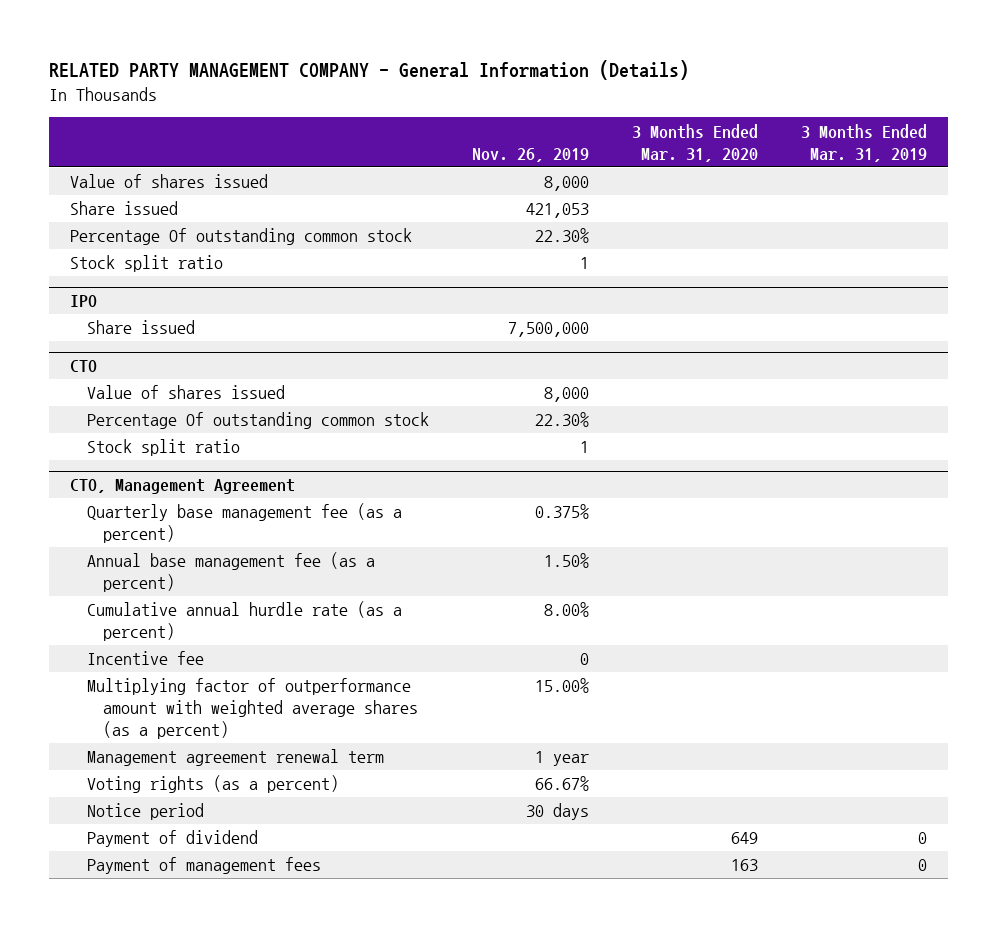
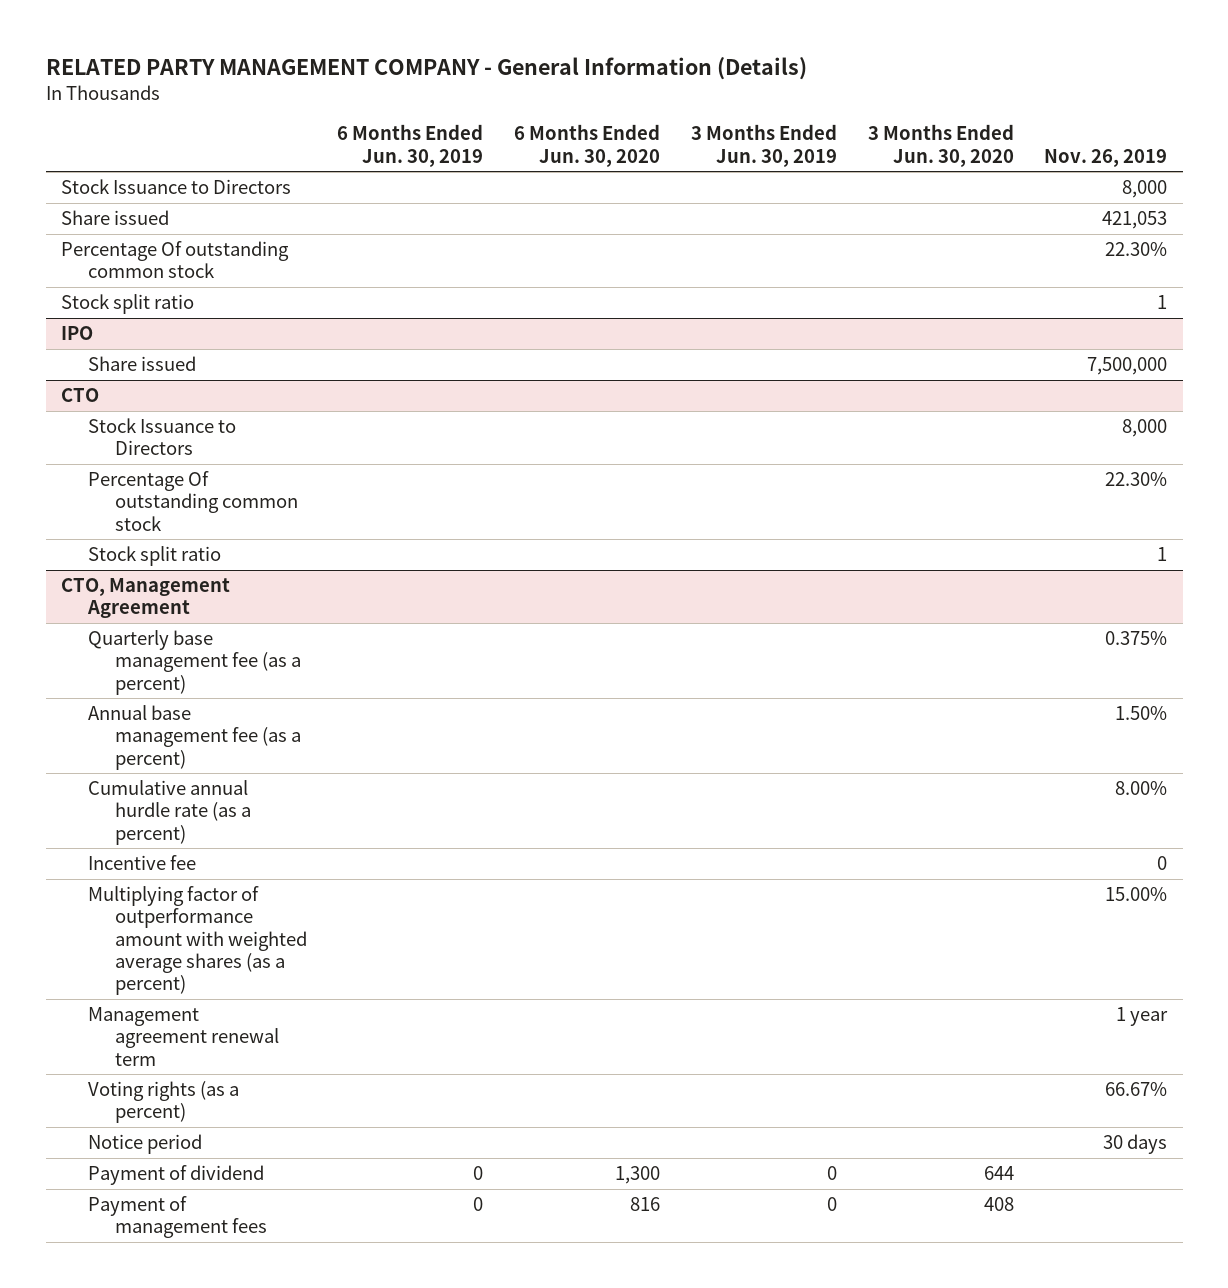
- | Nov. 26, 2019 | 3 Months Ended Mar. 31, 2020 | 3 Months Ended Mar. 31, 2019
+ | 6 Months Ended Jun. 30, 2019 | 6 Months Ended Jun. 30, 2020 | 3 Months Ended Jun. 30, 2019 | 3 Months Ended Jun. 30, 2020 | Nov. 26, 2019
- Value of shares issued | 8,000 | |
+ Stock Issuance to Directors | | | | | 8,000
@ CTO
- Value of shares issued | 8,000 | |
+ Stock Issuance to Directors | | | | | 8,000

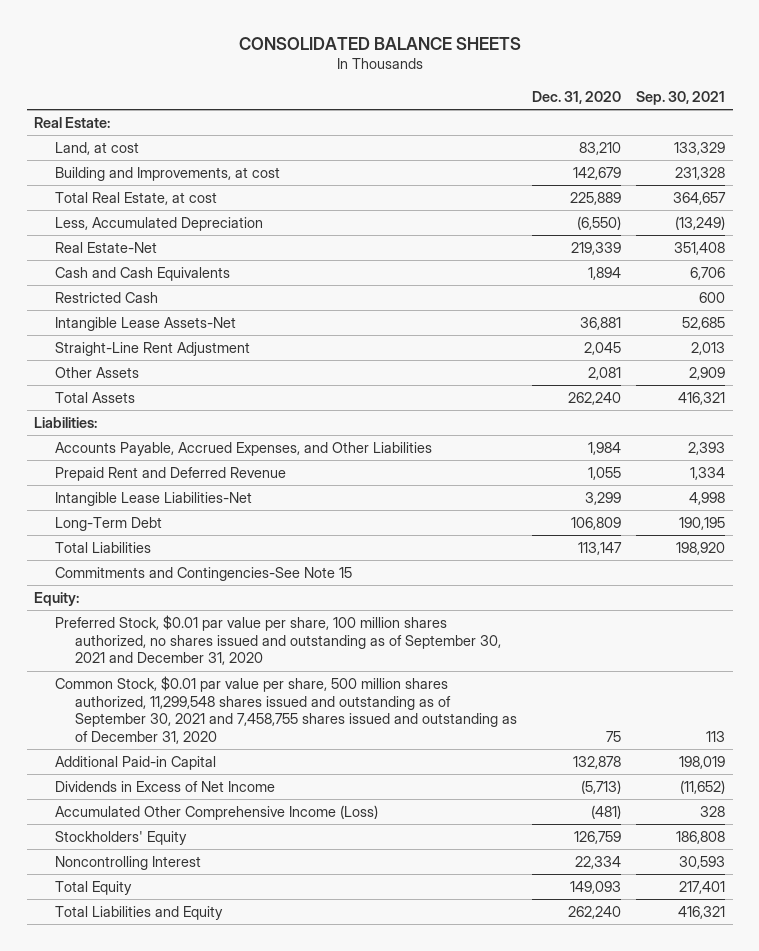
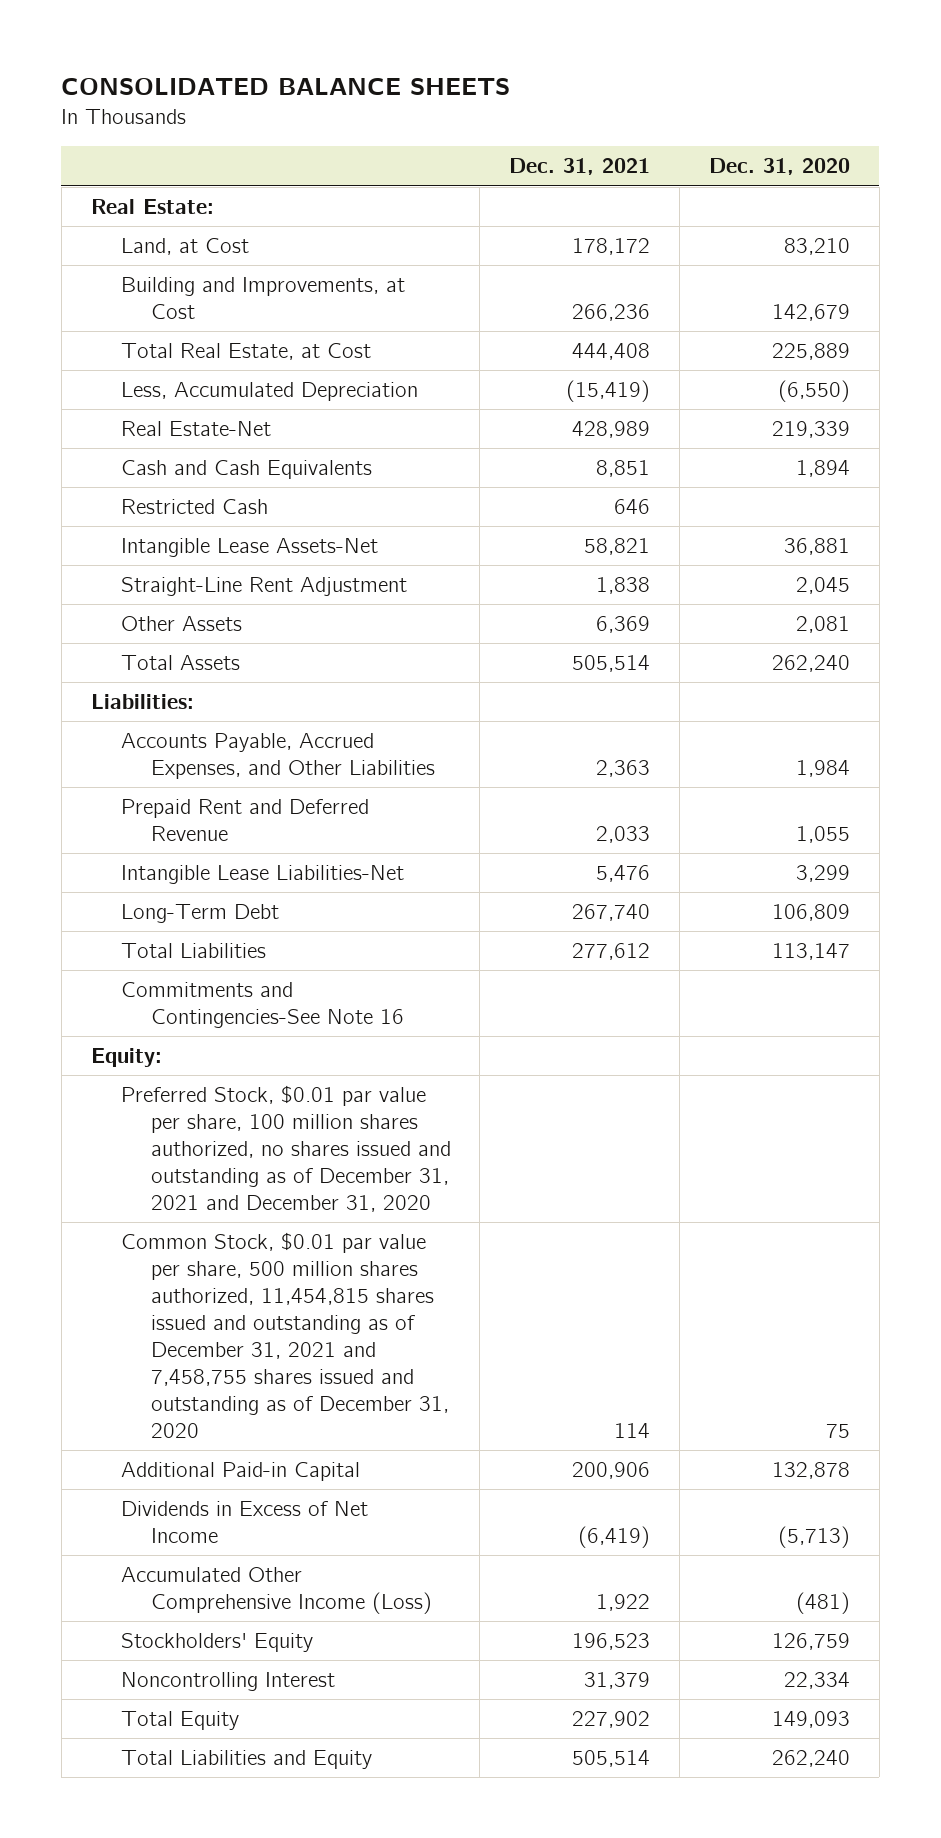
- | Dec. 31, 2020 | Sep. 30, 2021
+ | Dec. 31, 2021 | Dec. 31, 2020
- Land, at cost | 83,210 | 133,329
- Building and Improvements, at cost | 142,679 | 231,328
- Total Real Estate, at cost | 225,889 | 364,657
+ Land, at Cost | 178,172 | 83,210
+ Building and Improvements, at Cost | 266,236 | 142,679
+ Total Real Estate, at Cost | 444,408 | 225,889
- Commitments and Contingencies-See Note 15
+ Commitments and Contingencies-See Note 16
- Preferred Stock, $0.01 par value per share, 100 million shares authorized, no shares issued and outstanding as of September 30, 2021 and December 31, 2020
- Common Stock, $0.01 par value per share, 500 million shares authorized, 11,299,548 shares issued and outstanding as of September 30, 2021 and 7,458,755 shares issued and outstanding as of December 31, 2020 | 75 | 113
+ Preferred Stock, $0.01 par value per share, 100 million shares authorized, no shares issued and outstanding as of December 31, 2021 and December 31, 2020
+ Common Stock, $0.01 par value per share, 500 million shares authorized, 11,454,815 shares issued and outstanding as of December 31, 2021 and 7,458,755 shares issued and outstanding as of December 31, 2020 | 114 | 75

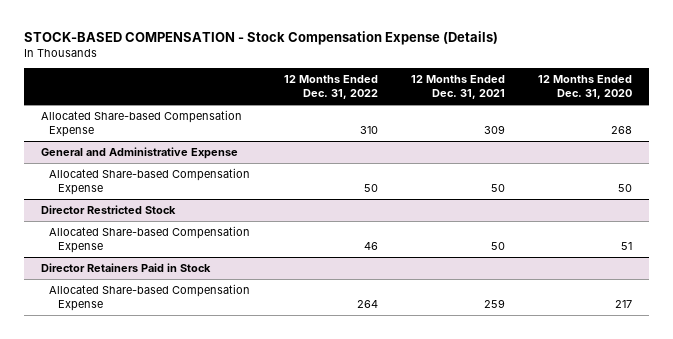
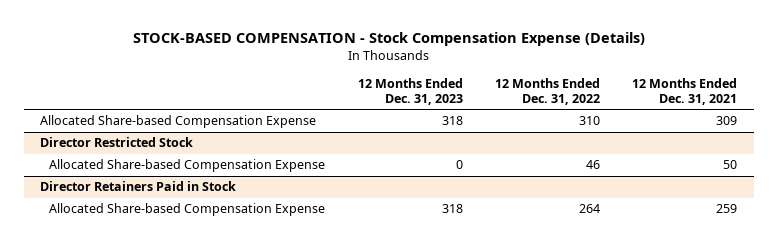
- | 12 Months Ended Dec. 31, 2022 | 12 Months Ended Dec. 31, 2021 | 12 Months Ended Dec. 31, 2020
+ | 12 Months Ended Dec. 31, 2023 | 12 Months Ended Dec. 31, 2022 | 12 Months Ended Dec. 31, 2021
- General and Administrative Expense
- Allocated Share-based Compensation Expense | 50 | 50 | 50

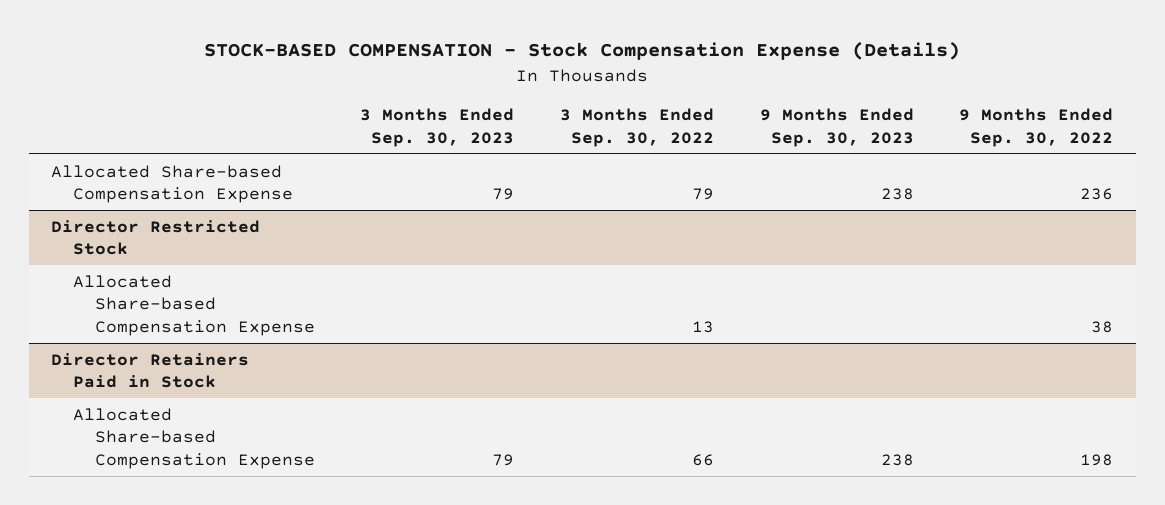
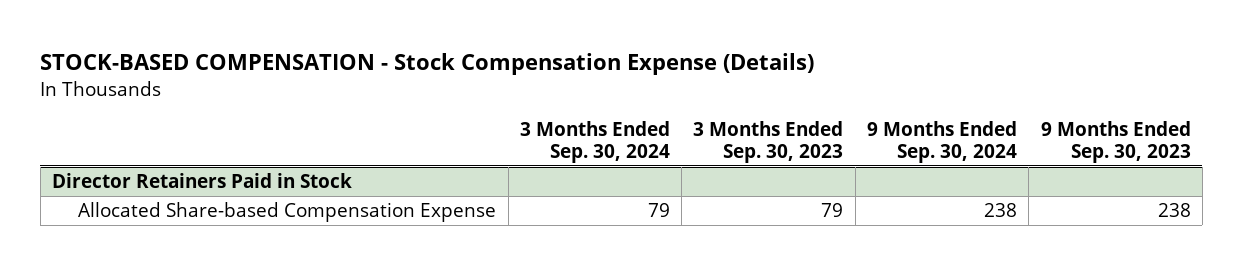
- | 3 Months Ended Sep. 30, 2023 | 3 Months Ended Sep. 30, 2022 | 9 Months Ended Sep. 30, 2023 | 9 Months Ended Sep. 30, 2022
+ | 3 Months Ended Sep. 30, 2024 | 3 Months Ended Sep. 30, 2023 | 9 Months Ended Sep. 30, 2024 | 9 Months Ended Sep. 30, 2023
- Allocated Share-based Compensation Expense | 79 | 79 | 238 | 236
- Director Restricted Stock
- Allocated Share-based Compensation Expense | | 13 | | 38

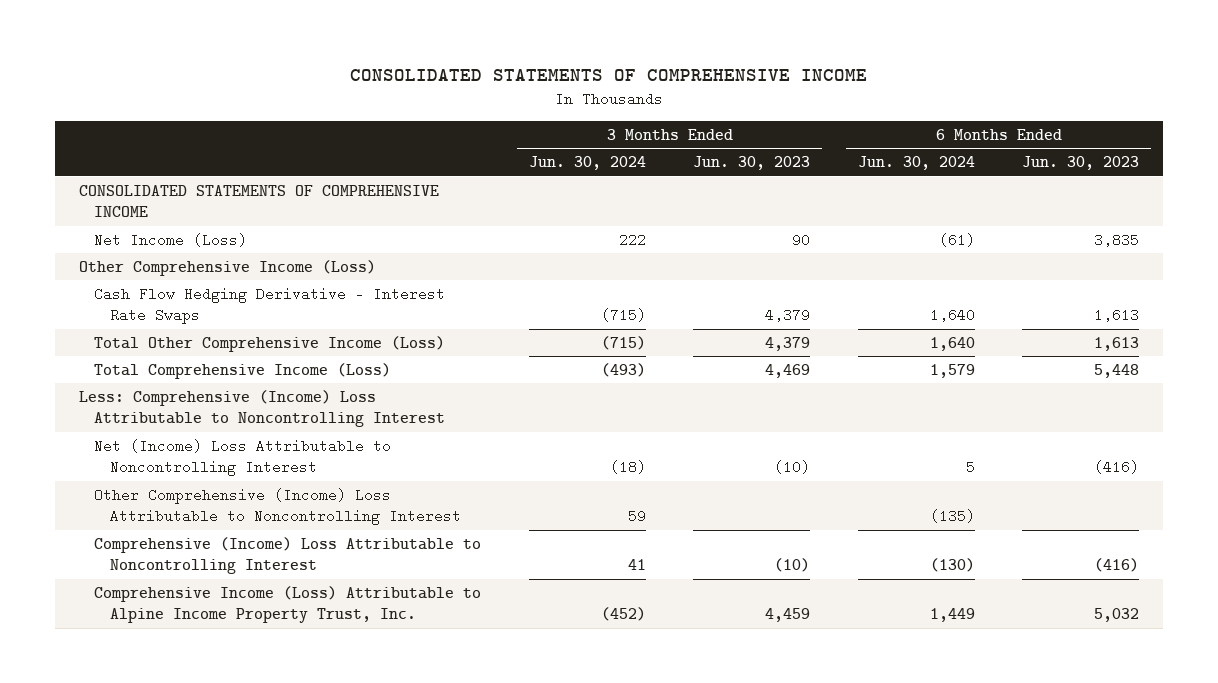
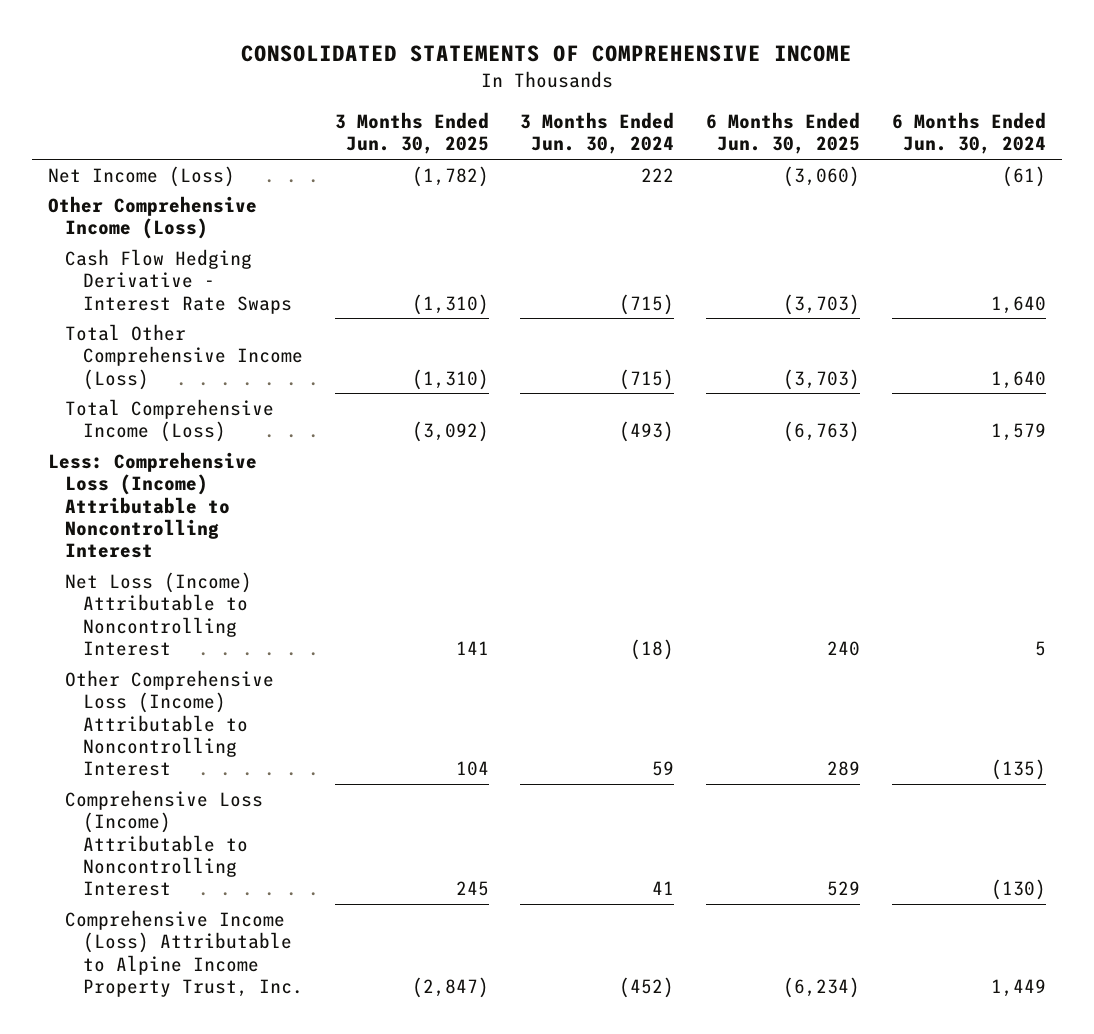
- | 3 Months Ended Jun. 30, 2024 | 3 Months Ended Jun. 30, 2023 | 6 Months Ended Jun. 30, 2024 | 6 Months Ended Jun. 30, 2023
+ | 3 Months Ended Jun. 30, 2025 | 3 Months Ended Jun. 30, 2024 | 6 Months Ended Jun. 30, 2025 | 6 Months Ended Jun. 30, 2024
- CONSOLIDATED STATEMENTS OF COMPREHENSIVE INCOME
- Less: Comprehensive (Income) Loss Attributable to Noncontrolling Interest
- Net (Income) Loss Attributable to Noncontrolling Interest | (18) | (10) | 5 | (416)
- Other Comprehensive (Income) Loss Attributable to Noncontrolling Interest | 59 | | (135) |
- Comprehensive (Income) Loss Attributable to Noncontrolling Interest | 41 | (10) | (130) | (416)
+ Less: Comprehensive Loss (Income) Attributable to Noncontrolling Interest
+ Net Loss (Income) Attributable to Noncontrolling Interest | 141 | (18) | 240 | 5
+ Other Comprehensive Loss (Income) Attributable to Noncontrolling Interest | 104 | 59 | 289 | (135)
+ Comprehensive Loss (Income) Attributable to Noncontrolling Interest | 245 | 41 | 529 | (130)

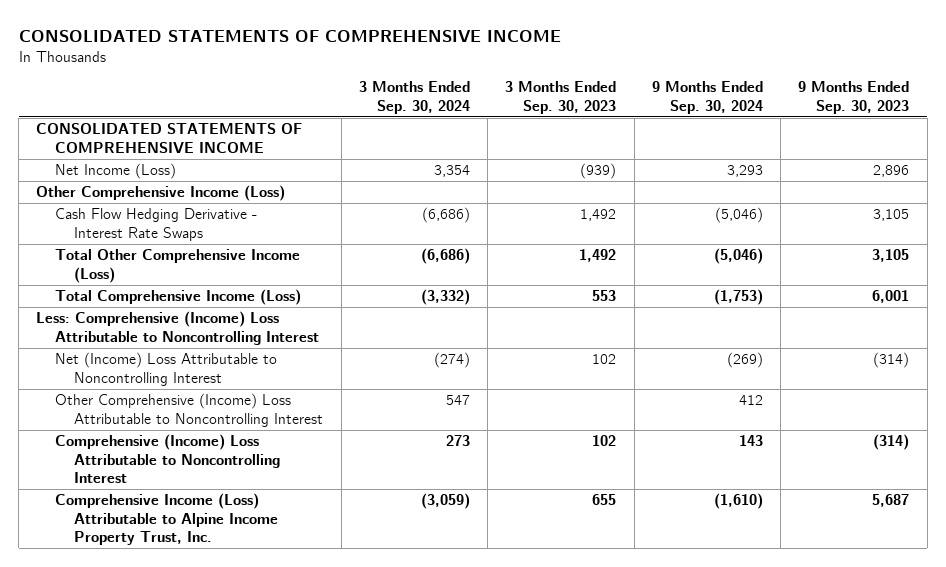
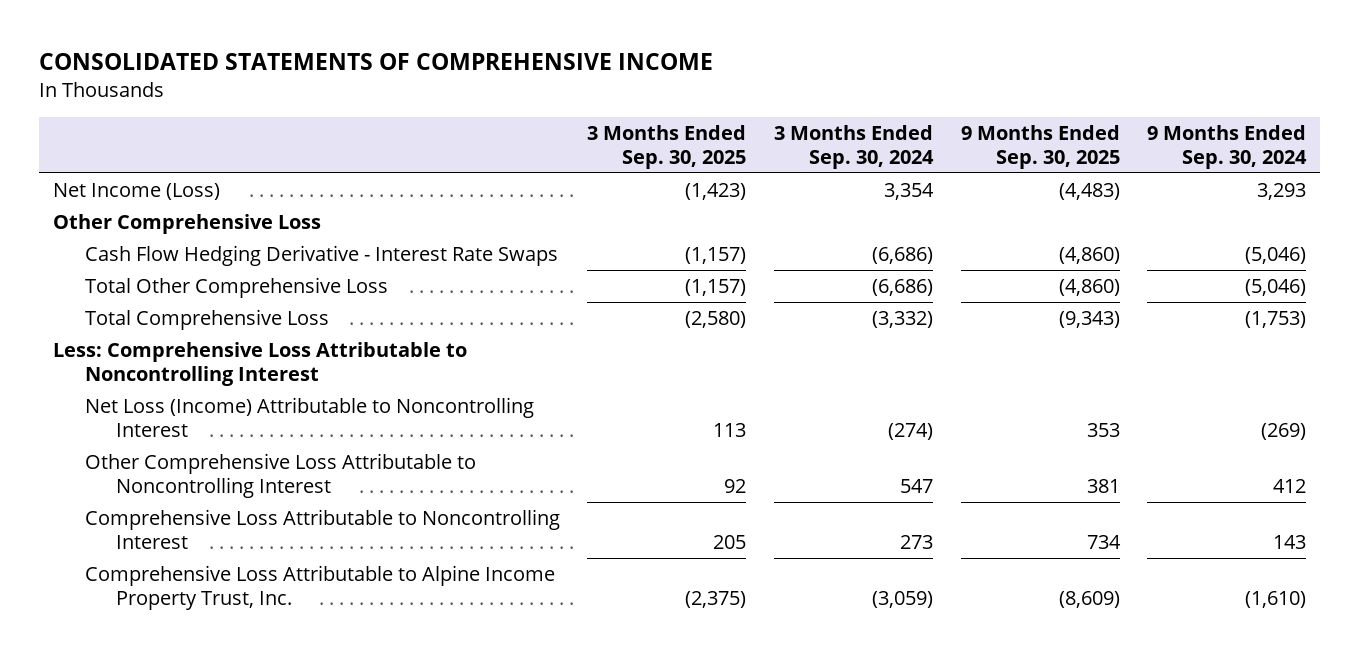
- | 3 Months Ended Sep. 30, 2024 | 3 Months Ended Sep. 30, 2023 | 9 Months Ended Sep. 30, 2024 | 9 Months Ended Sep. 30, 2023
+ | 3 Months Ended Sep. 30, 2025 | 3 Months Ended Sep. 30, 2024 | 9 Months Ended Sep. 30, 2025 | 9 Months Ended Sep. 30, 2024
- CONSOLIDATED STATEMENTS OF COMPREHENSIVE INCOME
- Other Comprehensive Income (Loss)
+ Other Comprehensive Loss
- Total Other Comprehensive Income (Loss) | (6,686) | 1,492 | (5,046) | 3,105
- Total Comprehensive Income (Loss) | (3,332) | 553 | (1,753) | 6,001
- Less: Comprehensive (Income) Loss Attributable to Noncontrolling Interest
- Net (Income) Loss Attributable to Noncontrolling Interest | (274) | 102 | (269) | (314)
- Other Comprehensive (Income) Loss Attributable to Noncontrolling Interest | 547 | | 412 |
- Comprehensive (Income) Loss Attributable to Noncontrolling Interest | 273 | 102 | 143 | (314)
- Comprehensive Income (Loss) Attributable to Alpine Income Property Trust, Inc. | (3,059) | 655 | (1,610) | 5,687
+ Total Other Comprehensive Loss | (1,157) | (6,686) | (4,860) | (5,046)
+ Total Comprehensive Loss | (2,580) | (3,332) | (9,343) | (1,753)
+ Less: Comprehensive Loss Attributable to Noncontrolling Interest
+ Net Loss (Income) Attributable to Noncontrolling Interest | 113 | (274) | 353 | (269)
+ Other Comprehensive Loss Attributable to Noncontrolling Interest | 92 | 547 | 381 | 412
+ Comprehensive Loss Attributable to Noncontrolling Interest | 205 | 273 | 734 | 143
+ Comprehensive Loss Attributable to Alpine Income Property Trust, Inc. | (2,375) | (3,059) | (8,609) | (1,610)

